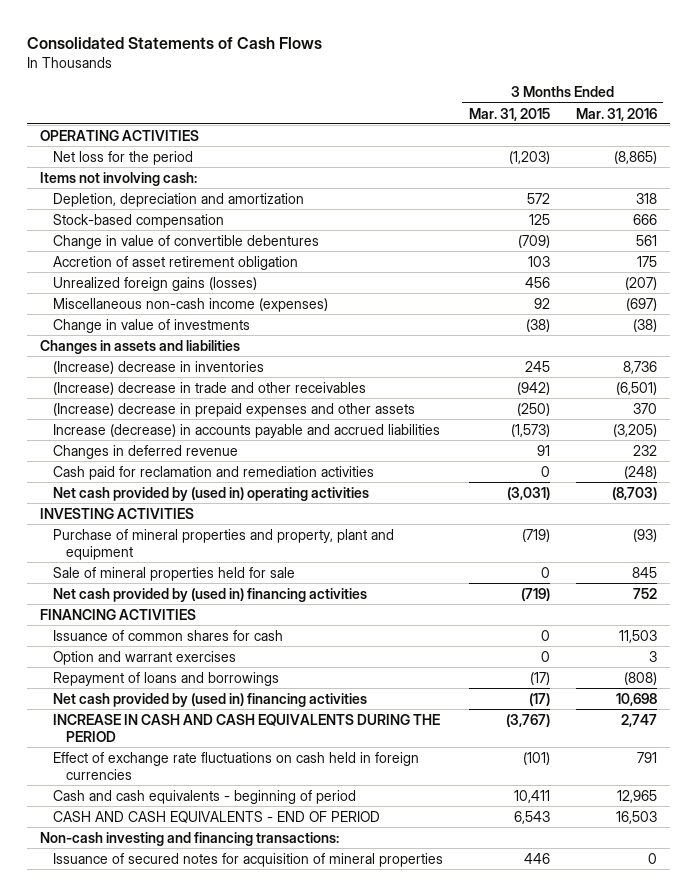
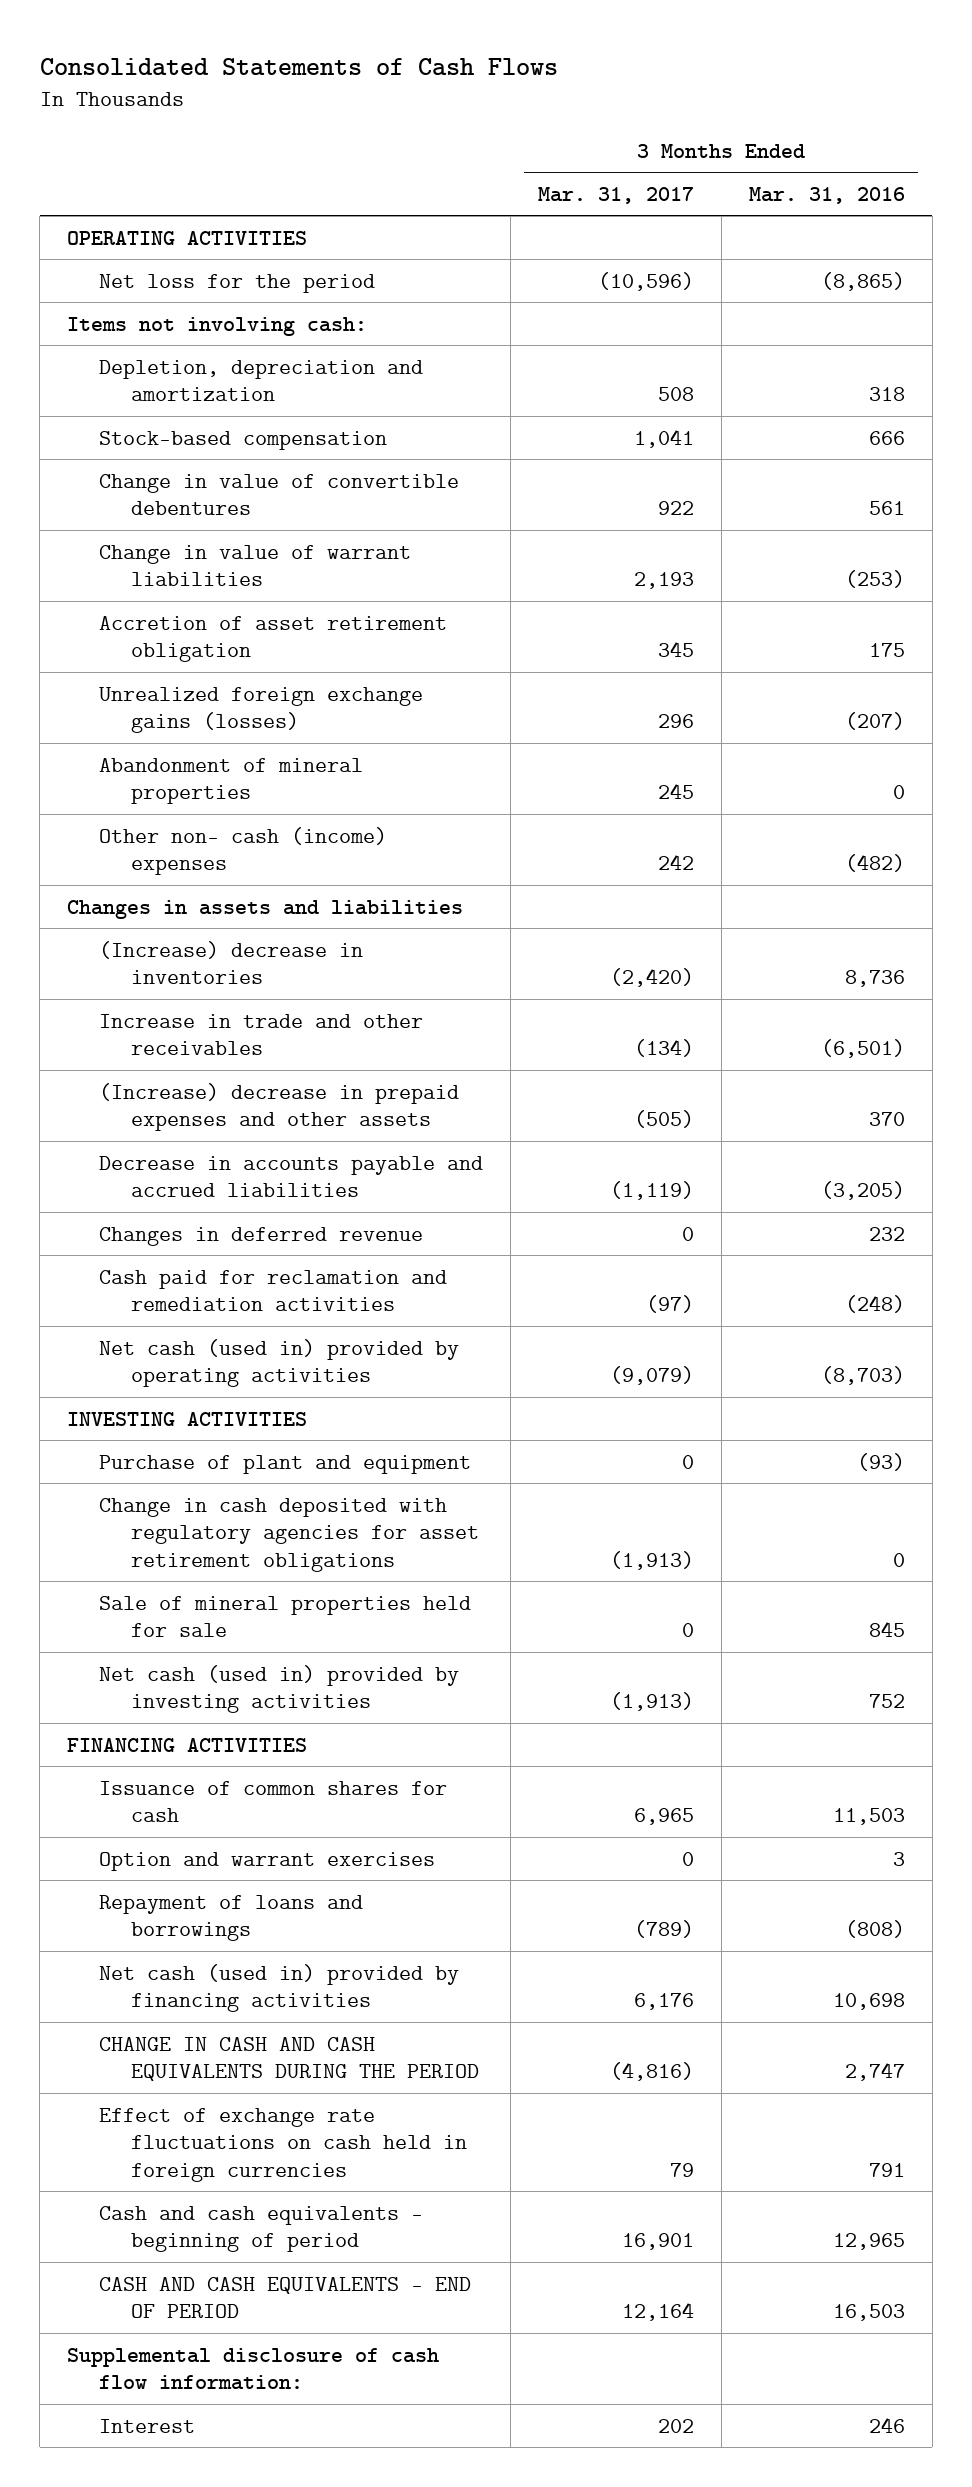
- | 3 Months Ended Mar. 31, 2015 | 3 Months Ended Mar. 31, 2016
+ | 3 Months Ended Mar. 31, 2017 | 3 Months Ended Mar. 31, 2016
+ Change in value of warrant liabilities | 2,193 | (253)
- Unrealized foreign gains (losses) | 456 | (207)
- Miscellaneous non-cash income (expenses) | 92 | (697)
- Change in value of investments | (38) | (38)
+ Unrealized foreign exchange gains (losses) | 296 | (207)
+ Abandonment of mineral properties | 245 | 0
+ Other non- cash (income) expenses | 242 | (482)
- (Increase) decrease in trade and other receivables | (942) | (6,501)
+ Increase in trade and other receivables | (134) | (6,501)
- Increase (decrease) in accounts payable and accrued liabilities | (1,573) | (3,205)
+ Decrease in accounts payable and accrued liabilities | (1,119) | (3,205)
- Net cash provided by (used in) operating activities | (3,031) | (8,703)
+ Net cash (used in) provided by operating activities | (9,079) | (8,703)
- Purchase of mineral properties and property, plant and equipment | (719) | (93)
+ Purchase of plant and equipment | 0 | (93)
+ Change in cash deposited with regulatory agencies for asset retirement obligations | (1,913) | 0
- Net cash provided by (used in) financing activities | (719) | 752
+ Net cash (used in) provided by investing activities | (1,913) | 752
- Net cash provided by (used in) financing activities | (17) | 10,698
- INCREASE IN CASH AND CASH EQUIVALENTS DURING THE PERIOD | (3,767) | 2,747
+ Net cash (used in) provided by financing activities | 6,176 | 10,698
+ CHANGE IN CASH AND CASH EQUIVALENTS DURING THE PERIOD | (4,816) | 2,747
- Non-cash investing and financing transactions:
- Issuance of secured notes for acquisition of mineral properties | 446 | 0
+ Supplemental disclosure of cash flow information:
+ Interest | 202 | 246

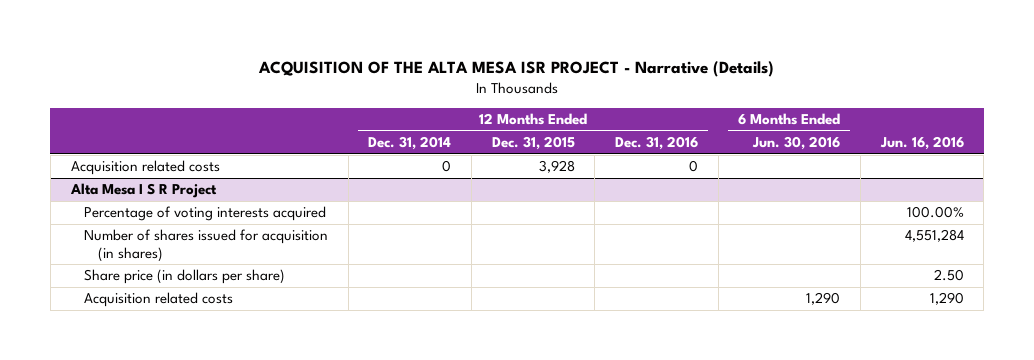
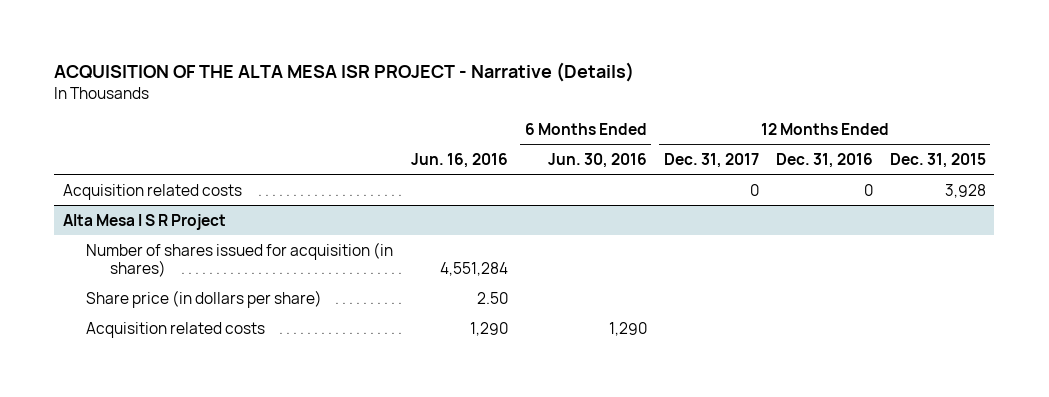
- | 12 Months Ended Dec. 31, 2014 | 12 Months Ended Dec. 31, 2015 | 12 Months Ended Dec. 31, 2016 | 6 Months Ended Jun. 30, 2016 | Jun. 16, 2016
+ | Jun. 16, 2016 | 6 Months Ended Jun. 30, 2016 | 12 Months Ended Dec. 31, 2017 | 12 Months Ended Dec. 31, 2016 | 12 Months Ended Dec. 31, 2015
@ Alta Mesa I S R Project
- Percentage of voting interests acquired | | | | | 100.00%

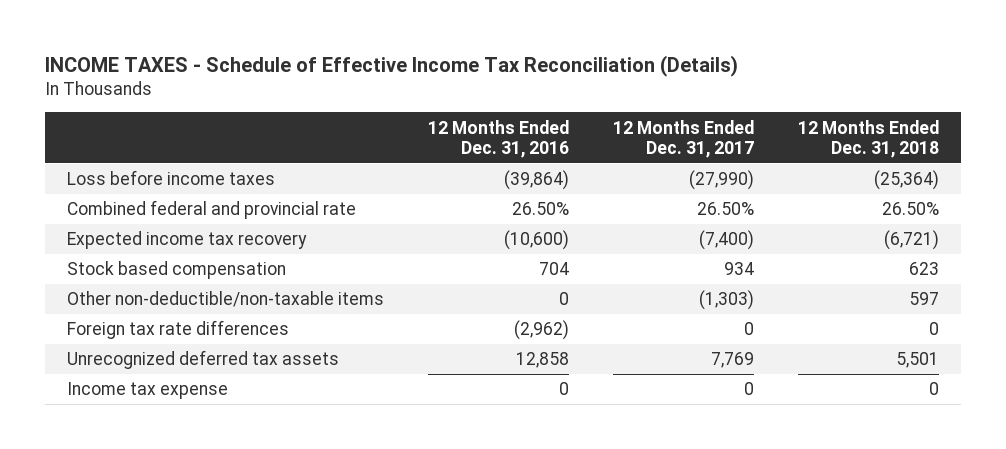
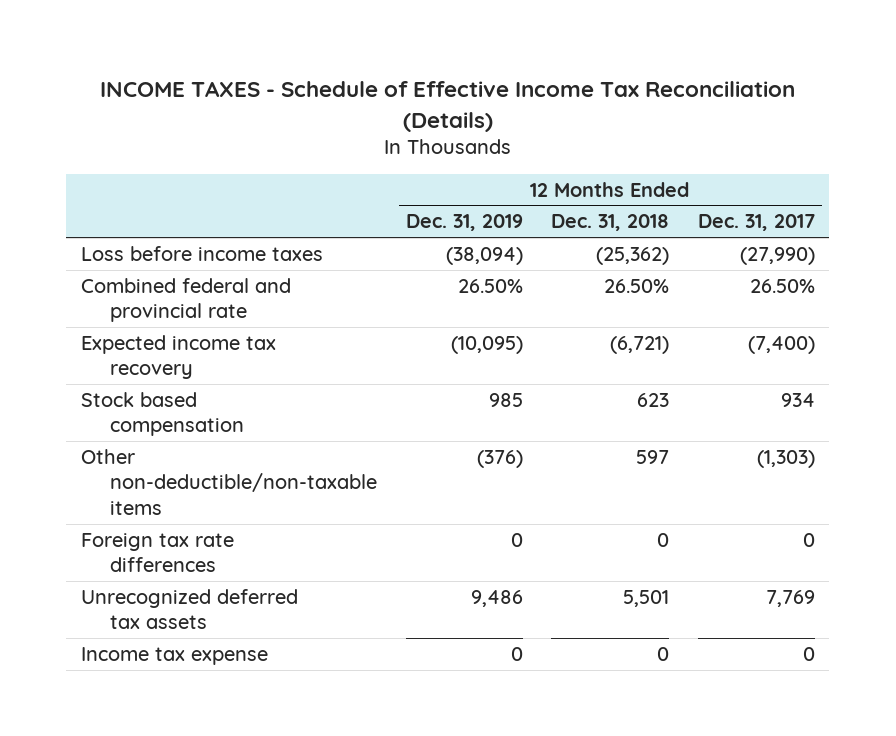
- | 12 Months Ended Dec. 31, 2016 | 12 Months Ended Dec. 31, 2017 | 12 Months Ended Dec. 31, 2018
+ | 12 Months Ended Dec. 31, 2019 | 12 Months Ended Dec. 31, 2018 | 12 Months Ended Dec. 31, 2017
- Loss before income taxes | (39,864) | (27,990) | (25,364)
+ Loss before income taxes | (38,094) | (25,362) | (27,990)

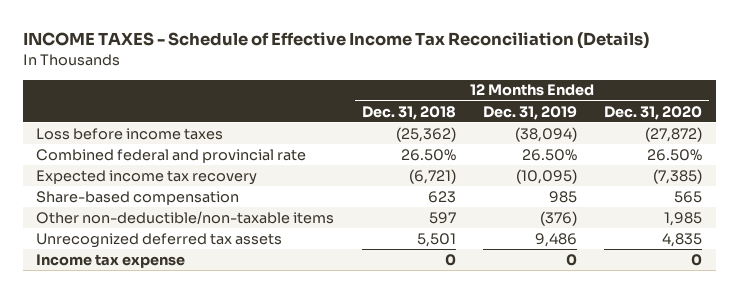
- | 12 Months Ended Dec. 31, 2019 | 12 Months Ended Dec. 31, 2018 | 12 Months Ended Dec. 31, 2017
+ | 12 Months Ended Dec. 31, 2018 | 12 Months Ended Dec. 31, 2019 | 12 Months Ended Dec. 31, 2020
- Stock based compensation | 985 | 623 | 934
+ Share-based compensation | 623 | 985 | 565
- Foreign tax rate differences | 0 | 0 | 0

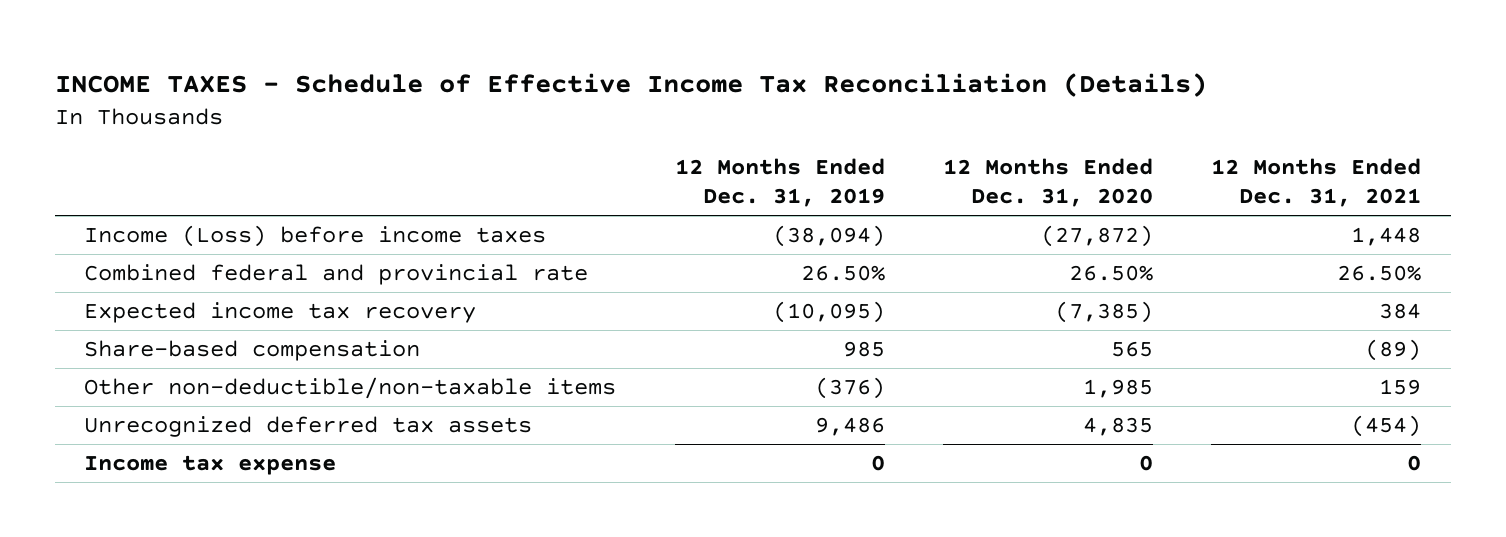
- | 12 Months Ended Dec. 31, 2018 | 12 Months Ended Dec. 31, 2019 | 12 Months Ended Dec. 31, 2020
+ | 12 Months Ended Dec. 31, 2019 | 12 Months Ended Dec. 31, 2020 | 12 Months Ended Dec. 31, 2021
- Loss before income taxes | (25,362) | (38,094) | (27,872)
+ Income (Loss) before income taxes | (38,094) | (27,872) | 1,448

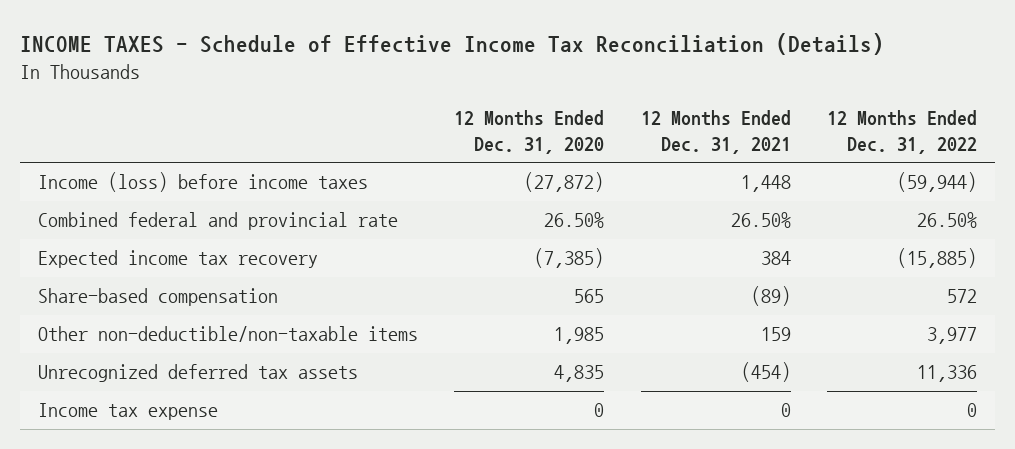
- | 12 Months Ended Dec. 31, 2019 | 12 Months Ended Dec. 31, 2020 | 12 Months Ended Dec. 31, 2021
+ | 12 Months Ended Dec. 31, 2020 | 12 Months Ended Dec. 31, 2021 | 12 Months Ended Dec. 31, 2022
- Income (Loss) before income taxes | (38,094) | (27,872) | 1,448
+ Income (loss) before income taxes | (27,872) | 1,448 | (59,944)

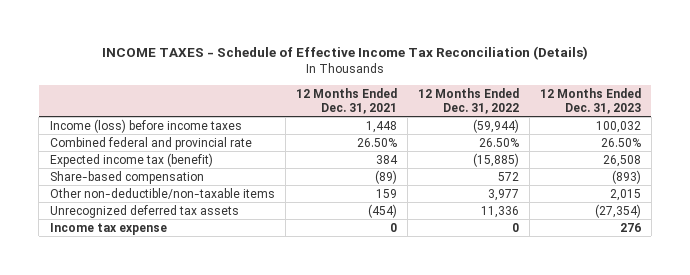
- | 12 Months Ended Dec. 31, 2020 | 12 Months Ended Dec. 31, 2021 | 12 Months Ended Dec. 31, 2022
+ | 12 Months Ended Dec. 31, 2021 | 12 Months Ended Dec. 31, 2022 | 12 Months Ended Dec. 31, 2023
- Expected income tax recovery | (7,385) | 384 | (15,885)
+ Expected income tax (benefit) | 384 | (15,885) | 26,508

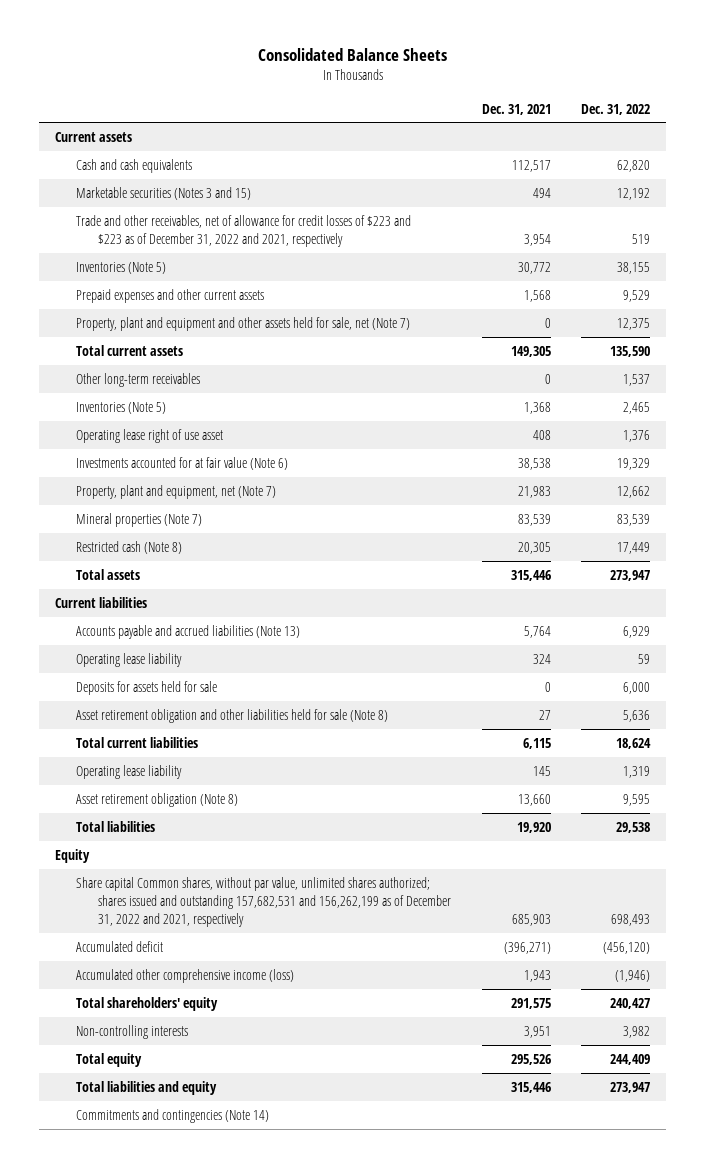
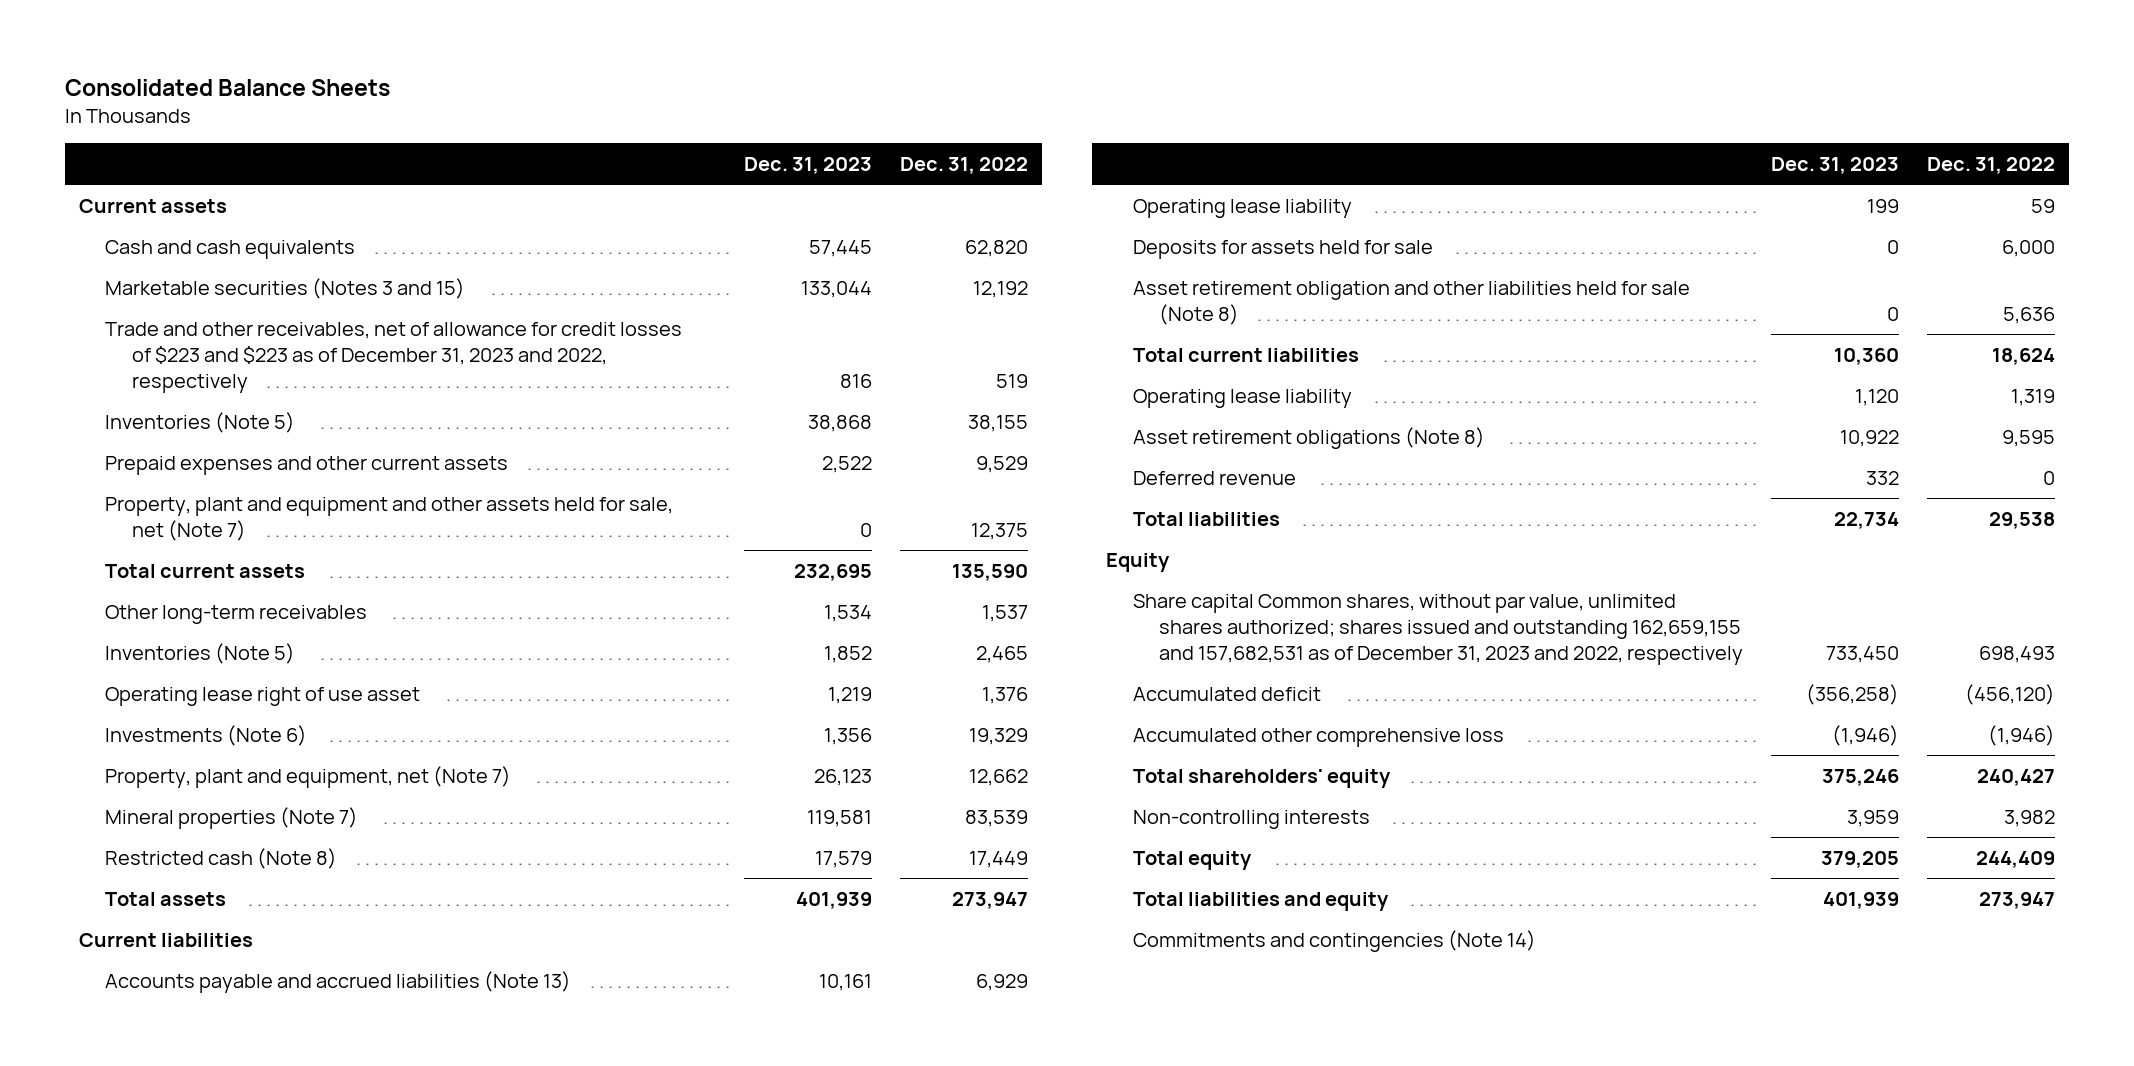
- | Dec. 31, 2021 | Dec. 31, 2022
+ | Dec. 31, 2023 | Dec. 31, 2022
- Trade and other receivables, net of allowance for credit losses of $223 and $223 as of December 31, 2022 and 2021, respectively | 3,954 | 519
+ Trade and other receivables, net of allowance for credit losses of $223 and $223 as of December 31, 2023 and 2022, respectively | 816 | 519
- Investments accounted for at fair value (Note 6) | 38,538 | 19,329
+ Investments (Note 6) | 1,356 | 19,329
- Asset retirement obligation (Note 8) | 13,660 | 9,595
+ Asset retirement obligations (Note 8) | 10,922 | 9,595
+ Deferred revenue | 332 | 0
- Share capital Common shares, without par value, unlimited shares authorized; shares issued and outstanding 157,682,531 and 156,262,199 as of December 31, 2022 and 2021, respectively | 685,903 | 698,493
+ Share capital Common shares, without par value, unlimited shares authorized; shares issued and outstanding 162,659,155 and 157,682,531 as of December 31, 2023 and 2022, respectively | 733,450 | 698,493
- Accumulated other comprehensive income (loss) | 1,943 | (1,946)
+ Accumulated other comprehensive loss | (1,946) | (1,946)

